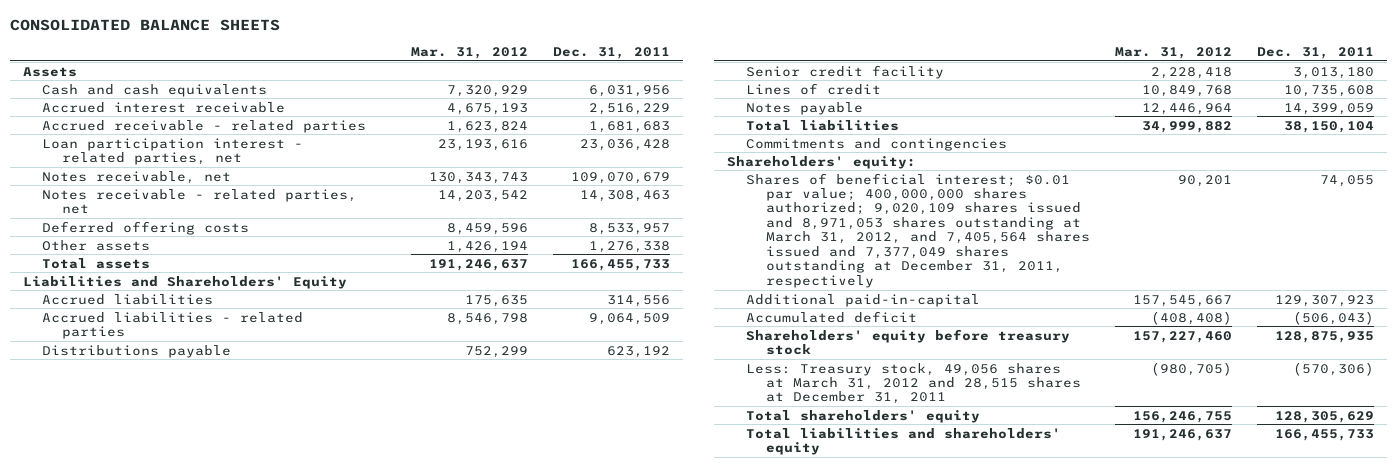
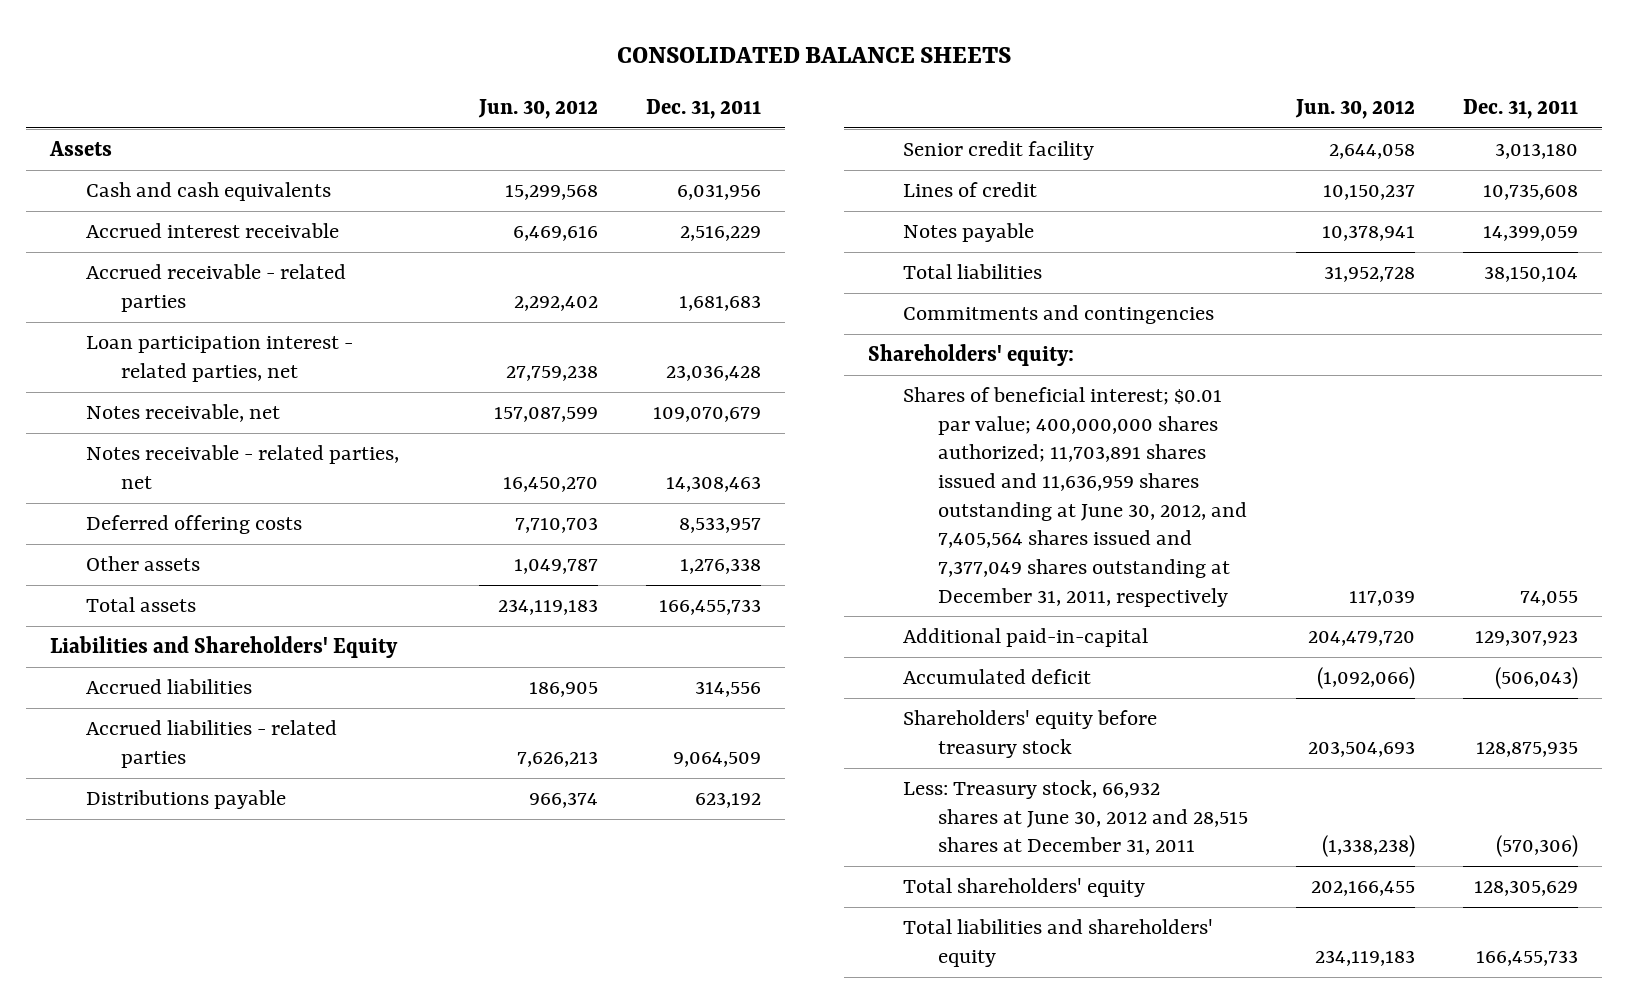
- | Mar. 31, 2012 | Dec. 31, 2011
+ | Jun. 30, 2012 | Dec. 31, 2011
- Shares of beneficial interest; $0.01 par value; 400,000,000 shares authorized; 9,020,109 shares issued and 8,971,053 shares outstanding at March 31, 2012, and 7,405,564 shares issued and 7,377,049 shares outstanding at December 31, 2011, respectively | 90,201 | 74,055
+ Shares of beneficial interest; $0.01 par value; 400,000,000 shares authorized; 11,703,891 shares issued and 11,636,959 shares outstanding at June 30, 2012, and 7,405,564 shares issued and 7,377,049 shares outstanding at December 31, 2011, respectively | 117,039 | 74,055
- Less: Treasury stock, 49,056 shares at March 31, 2012 and 28,515 shares at December 31, 2011 | (980,705) | (570,306)
+ Less: Treasury stock, 66,932 shares at June 30, 2012 and 28,515 shares at December 31, 2011 | (1,338,238) | (570,306)

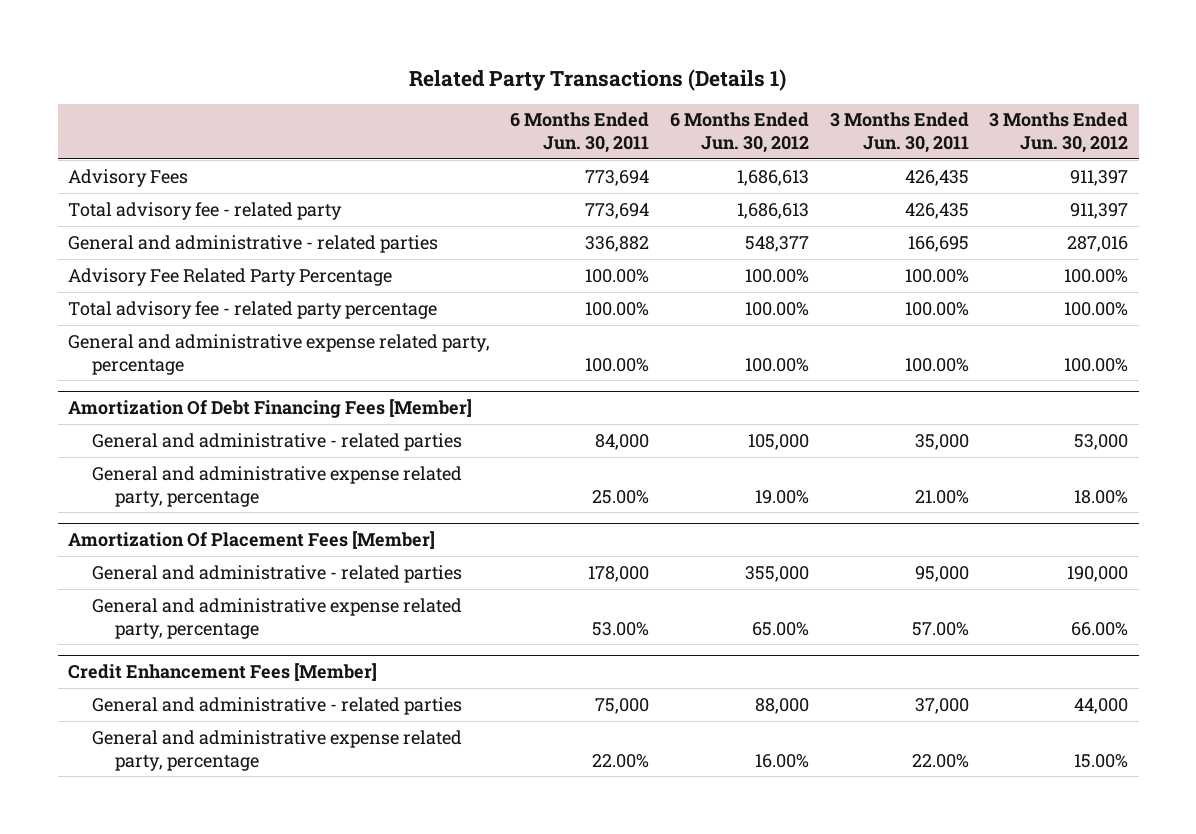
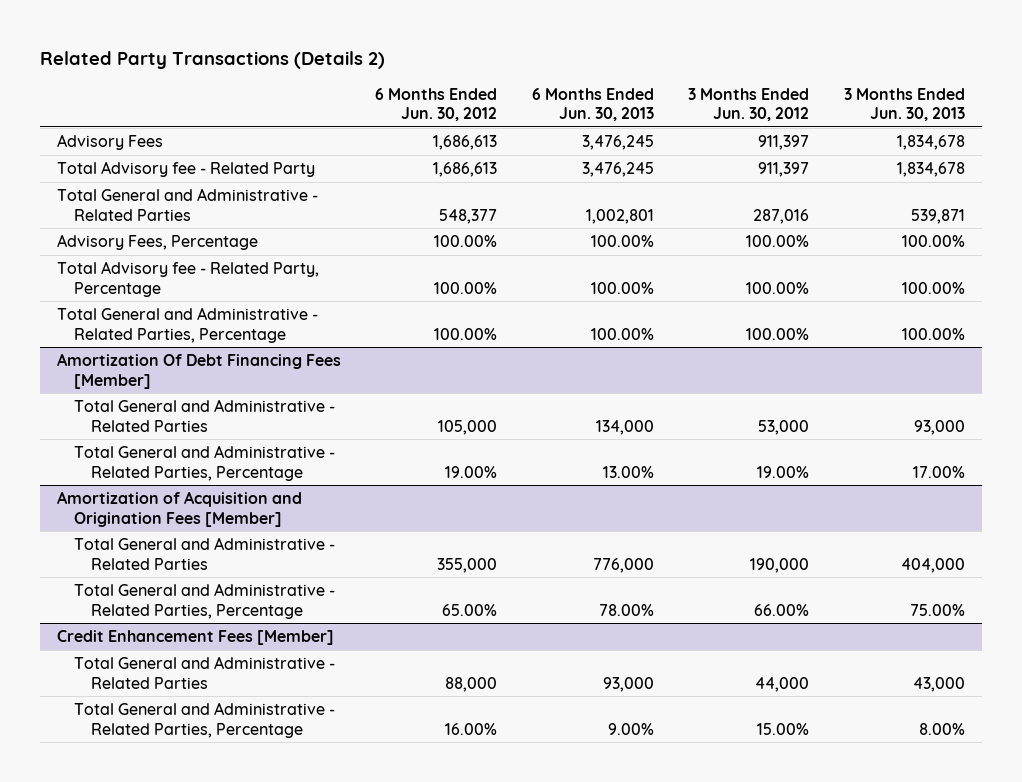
- Related Party Transactions (Details 1)
+ Related Party Transactions (Details 2)
- | 6 Months Ended Jun. 30, 2011 | 6 Months Ended Jun. 30, 2012 | 3 Months Ended Jun. 30, 2011 | 3 Months Ended Jun. 30, 2012
+ | 6 Months Ended Jun. 30, 2012 | 6 Months Ended Jun. 30, 2013 | 3 Months Ended Jun. 30, 2012 | 3 Months Ended Jun. 30, 2013
- Total advisory fee - related party | 773,694 | 1,686,613 | 426,435 | 911,397
- General and administrative - related parties | 336,882 | 548,377 | 166,695 | 287,016
- Advisory Fee Related Party Percentage | 100.00% | 100.00% | 100.00% | 100.00%
- Total advisory fee - related party percentage | 100.00% | 100.00% | 100.00% | 100.00%
- General and administrative expense related party, percentage | 100.00% | 100.00% | 100.00% | 100.00%
+ Total Advisory fee - Related Party | 1,686,613 | 3,476,245 | 911,397 | 1,834,678
+ Total General and Administrative - Related Parties | 548,377 | 1,002,801 | 287,016 | 539,871
+ Advisory Fees, Percentage | 100.00% | 100.00% | 100.00% | 100.00%
+ Total Advisory fee - Related Party, Percentage | 100.00% | 100.00% | 100.00% | 100.00%
+ Total General and Administrative - Related Parties, Percentage | 100.00% | 100.00% | 100.00% | 100.00%
@ Amortization Of Debt Financing Fees [Member]
- General and administrative - related parties | 84,000 | 105,000 | 35,000 | 53,000
- General and administrative expense related party, percentage | 25.00% | 19.00% | 21.00% | 18.00%
- Amortization Of Placement Fees [Member]
- General and administrative - related parties | 178,000 | 355,000 | 95,000 | 190,000
- General and administrative expense related party, percentage | 53.00% | 65.00% | 57.00% | 66.00%
@ Amortization Of Debt Financing Fees [Member]
+ Total General and Administrative - Related Parties | 105,000 | 134,000 | 53,000 | 93,000
+ Total General and Administrative - Related Parties, Percentage | 19.00% | 13.00% | 19.00% | 17.00%
+ Amortization of Acquisition and Origination Fees [Member]
+ Total General and Administrative - Related Parties | 355,000 | 776,000 | 190,000 | 404,000
+ Total General and Administrative - Related Parties, Percentage | 65.00% | 78.00% | 66.00% | 75.00%
@ Credit Enhancement Fees [Member]
- General and administrative - related parties | 75,000 | 88,000 | 37,000 | 44,000
- General and administrative expense related party, percentage | 22.00% | 16.00% | 22.00% | 15.00%
+ Total General and Administrative - Related Parties | 88,000 | 93,000 | 44,000 | 43,000
+ Total General and Administrative - Related Parties, Percentage | 16.00% | 9.00% | 15.00% | 8.00%

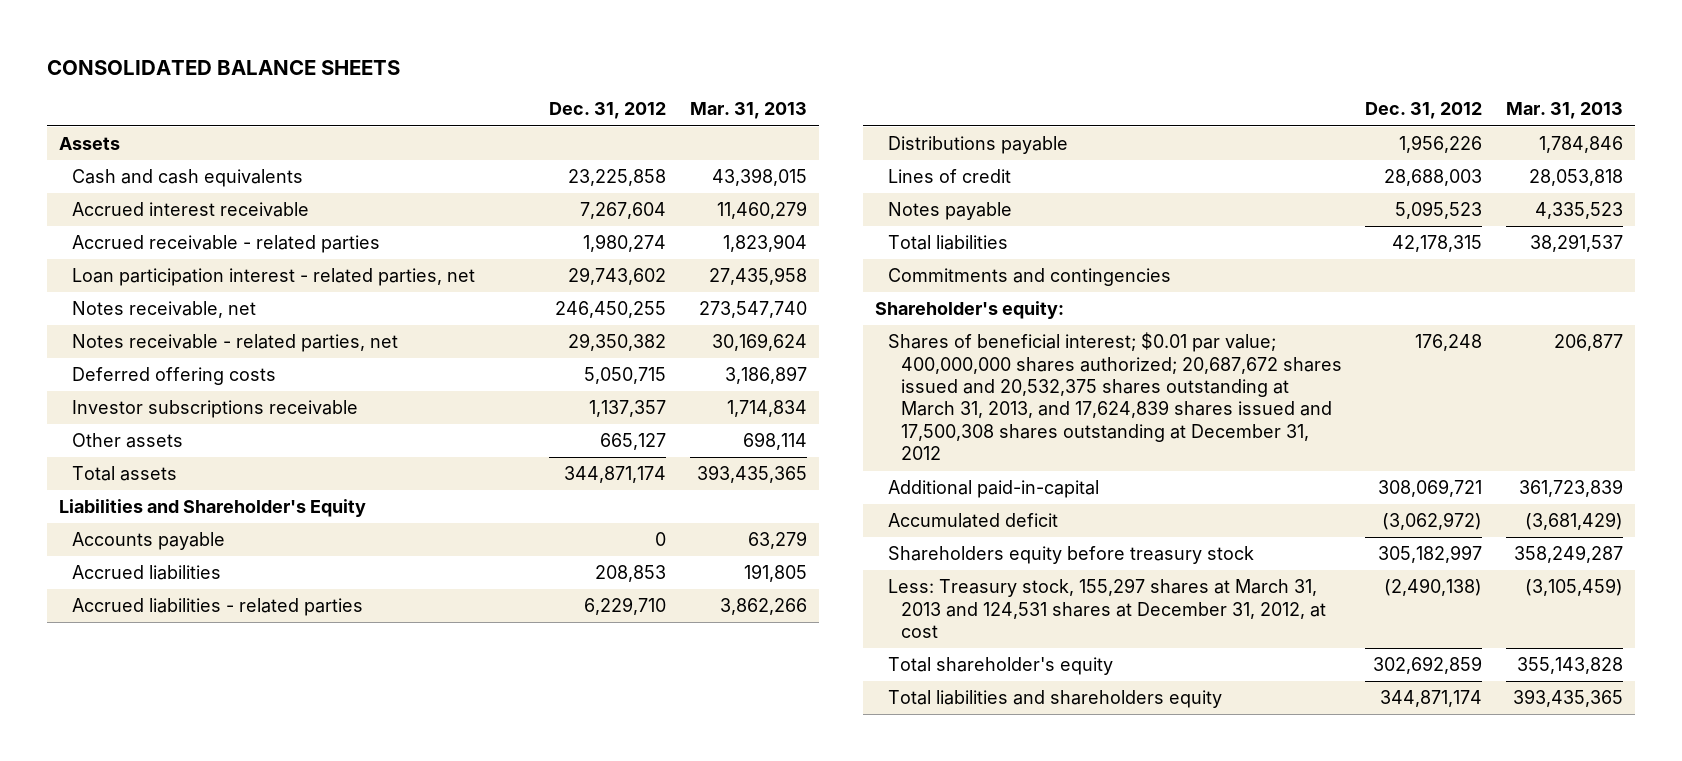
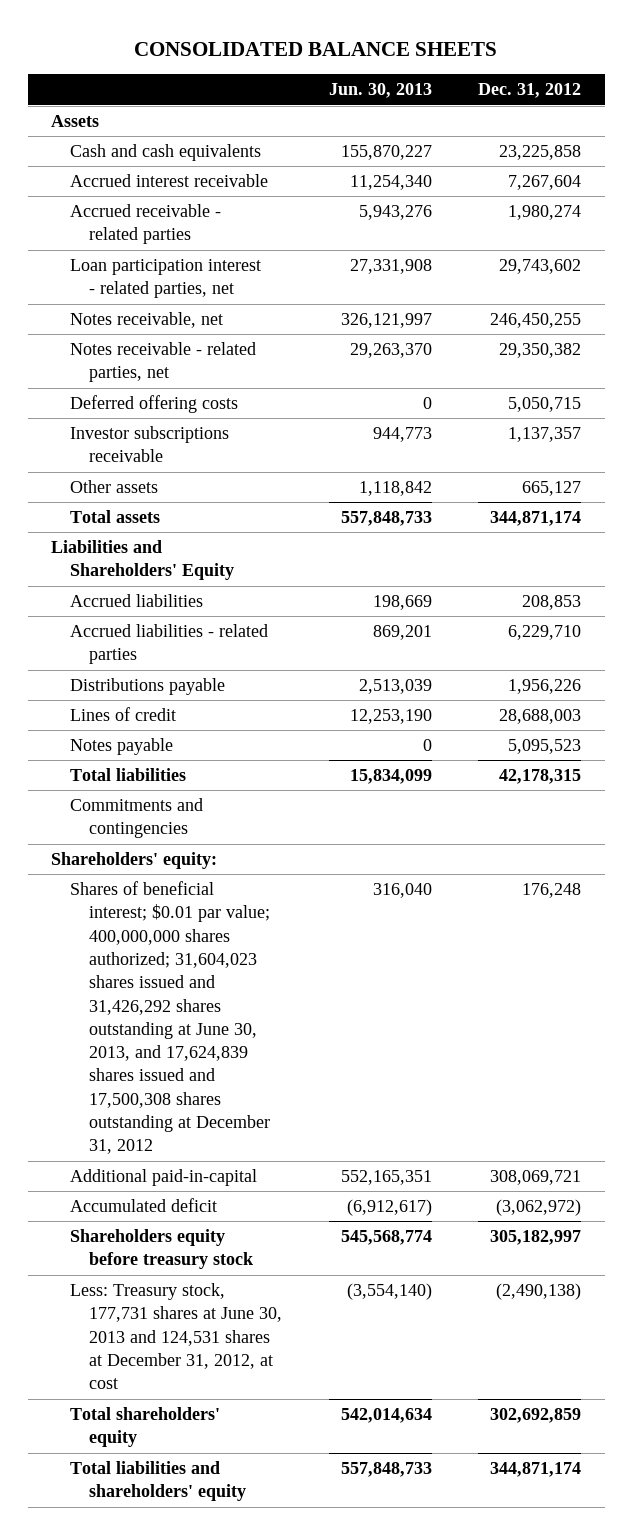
- | Dec. 31, 2012 | Mar. 31, 2013
+ | Jun. 30, 2013 | Dec. 31, 2012
- Liabilities and Shareholder's Equity
- Accounts payable | 0 | 63,279
+ Liabilities and Shareholders' Equity
- Shareholder's equity:
- Shares of beneficial interest; $0.01 par value; 400,000,000 shares authorized; 20,687,672 shares issued and 20,532,375 shares outstanding at March 31, 2013, and 17,624,839 shares issued and 17,500,308 shares outstanding at December 31, 2012 | 176,248 | 206,877
+ Shareholders' equity:
+ Shares of beneficial interest; $0.01 par value; 400,000,000 shares authorized; 31,604,023 shares issued and 31,426,292 shares outstanding at June 30, 2013, and 17,624,839 shares issued and 17,500,308 shares outstanding at December 31, 2012 | 316,040 | 176,248
- Less: Treasury stock, 155,297 shares at March 31, 2013 and 124,531 shares at December 31, 2012, at cost | (2,490,138) | (3,105,459)
- Total shareholder's equity | 302,692,859 | 355,143,828
- Total liabilities and shareholders equity | 344,871,174 | 393,435,365
+ Less: Treasury stock, 177,731 shares at June 30, 2013 and 124,531 shares at December 31, 2012, at cost | (3,554,140) | (2,490,138)
+ Total shareholders' equity | 542,014,634 | 302,692,859
+ Total liabilities and shareholders' equity | 557,848,733 | 344,871,174

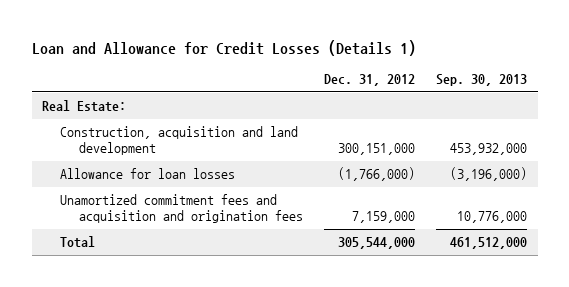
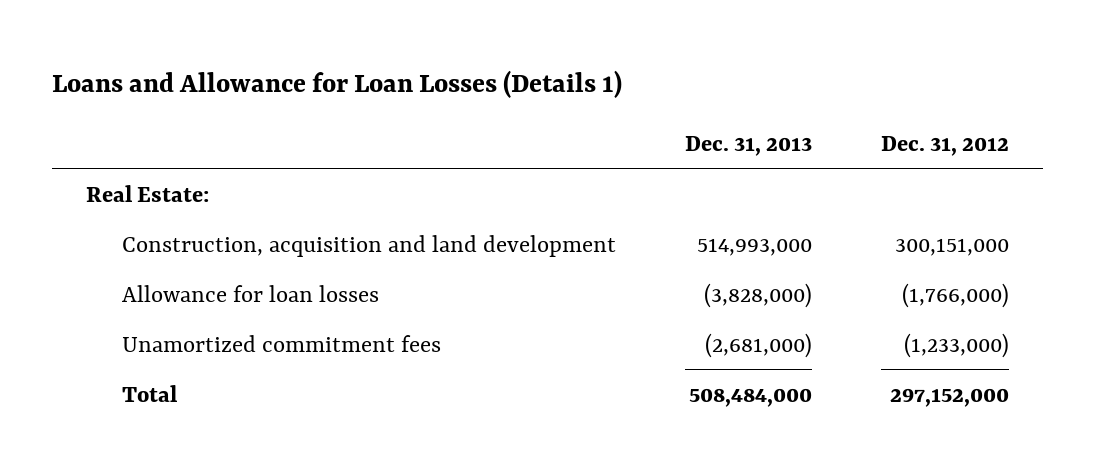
- Loan and Allowance for Credit Losses (Details 1)
+ Loans and Allowance for Loan Losses (Details 1)
- | Dec. 31, 2012 | Sep. 30, 2013
+ | Dec. 31, 2013 | Dec. 31, 2012
- Unamortized commitment fees and acquisition and origination fees | 7,159,000 | 10,776,000
- Total | 305,544,000 | 461,512,000
+ Unamortized commitment fees | (2,681,000) | (1,233,000)
+ Total | 508,484,000 | 297,152,000

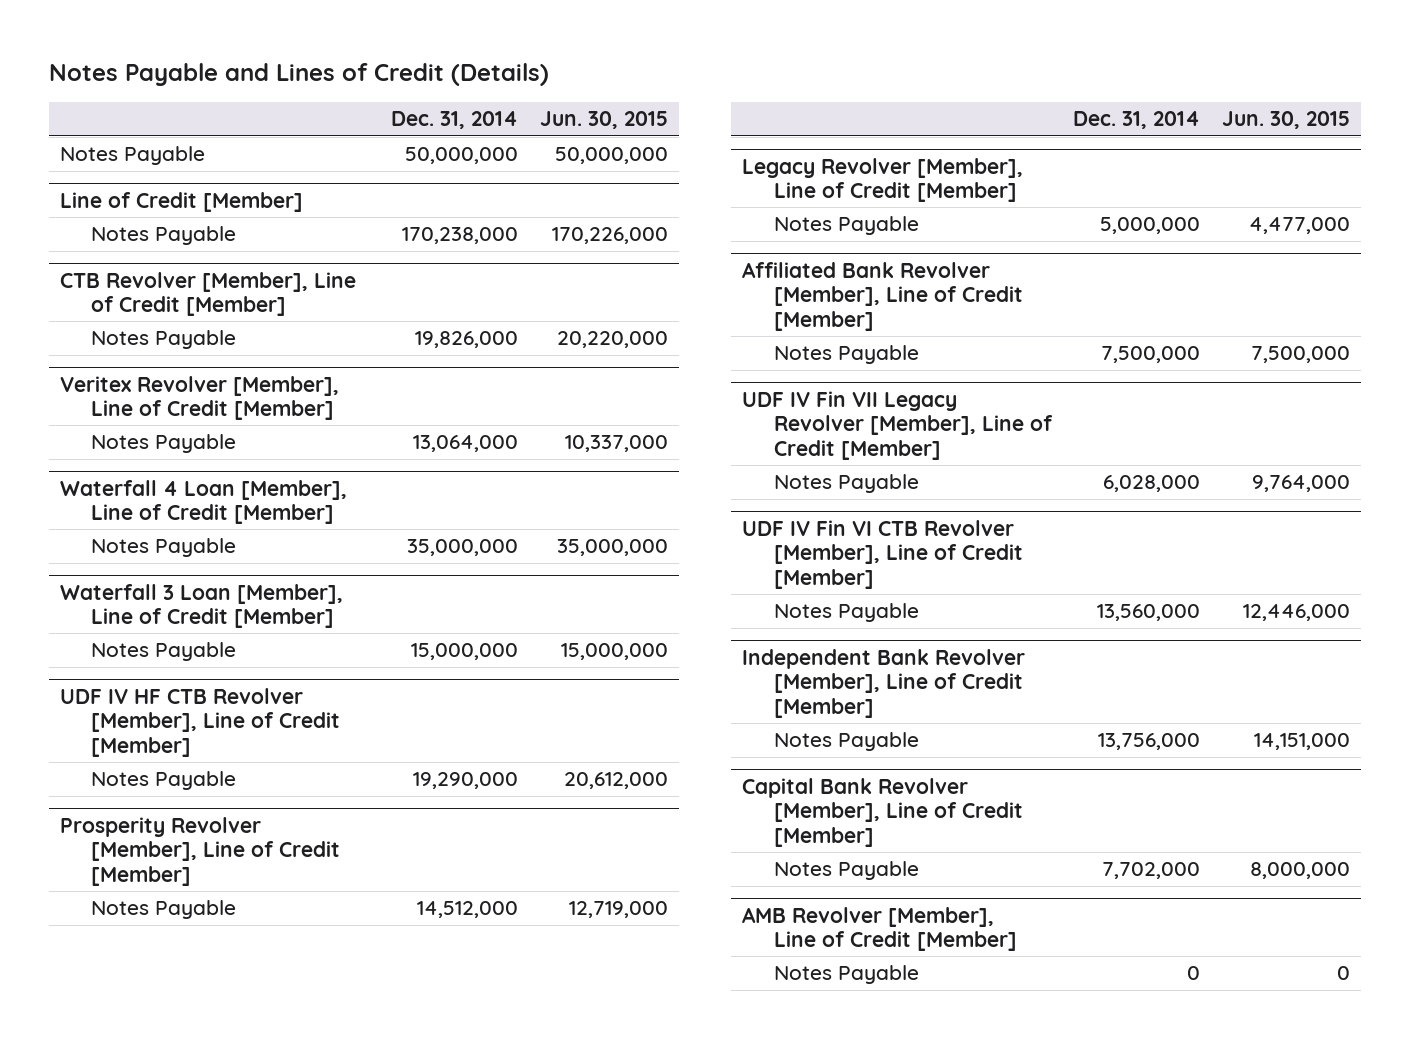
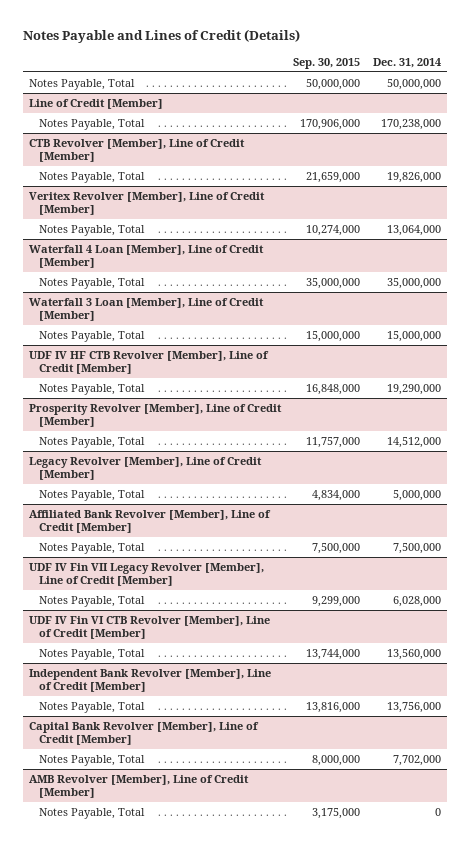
- | Dec. 31, 2014 | Jun. 30, 2015
+ | Sep. 30, 2015 | Dec. 31, 2014
- Notes Payable | 50,000,000 | 50,000,000
+ Notes Payable, Total | 50,000,000 | 50,000,000
@ Line of Credit [Member]
- Notes Payable | 170,238,000 | 170,226,000
+ Notes Payable, Total | 170,906,000 | 170,238,000
@ CTB Revolver [Member], Line of Credit [Member]
- Notes Payable | 19,826,000 | 20,220,000
+ Notes Payable, Total | 21,659,000 | 19,826,000
@ Veritex Revolver [Member], Line of Credit [Member]
- Notes Payable | 13,064,000 | 10,337,000
+ Notes Payable, Total | 10,274,000 | 13,064,000
@ Waterfall 4 Loan [Member], Line of Credit [Member]
- Notes Payable | 35,000,000 | 35,000,000
+ Notes Payable, Total | 35,000,000 | 35,000,000
@ Waterfall 3 Loan [Member], Line of Credit [Member]
- Notes Payable | 15,000,000 | 15,000,000
+ Notes Payable, Total | 15,000,000 | 15,000,000
@ UDF IV HF CTB Revolver [Member], Line of Credit [Member]
- Notes Payable | 19,290,000 | 20,612,000
+ Notes Payable, Total | 16,848,000 | 19,290,000
@ Prosperity Revolver [Member], Line of Credit [Member]
- Notes Payable | 14,512,000 | 12,719,000
+ Notes Payable, Total | 11,757,000 | 14,512,000
@ Legacy Revolver [Member], Line of Credit [Member]
- Notes Payable | 5,000,000 | 4,477,000
+ Notes Payable, Total | 4,834,000 | 5,000,000
@ Affiliated Bank Revolver [Member], Line of Credit [Member]
- Notes Payable | 7,500,000 | 7,500,000
+ Notes Payable, Total | 7,500,000 | 7,500,000
@ UDF IV Fin VII Legacy Revolver [Member], Line of Credit [Member]
- Notes Payable | 6,028,000 | 9,764,000
+ Notes Payable, Total | 9,299,000 | 6,028,000
@ UDF IV Fin VI CTB Revolver [Member], Line of Credit [Member]
- Notes Payable | 13,560,000 | 12,446,000
+ Notes Payable, Total | 13,744,000 | 13,560,000
@ Independent Bank Revolver [Member], Line of Credit [Member]
- Notes Payable | 13,756,000 | 14,151,000
+ Notes Payable, Total | 13,816,000 | 13,756,000
@ Capital Bank Revolver [Member], Line of Credit [Member]
- Notes Payable | 7,702,000 | 8,000,000
+ Notes Payable, Total | 8,000,000 | 7,702,000
@ AMB Revolver [Member], Line of Credit [Member]
- Notes Payable | 0 | 0
+ Notes Payable, Total | 3,175,000 | 0

